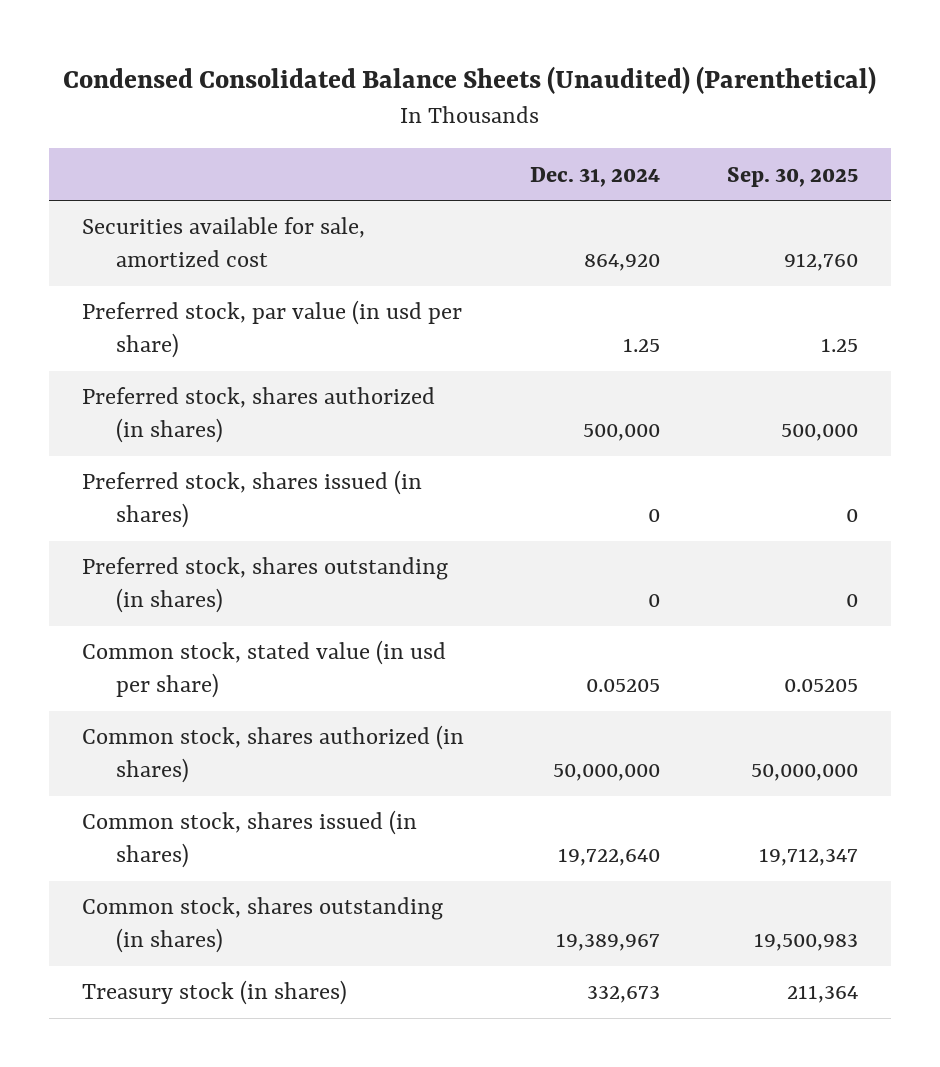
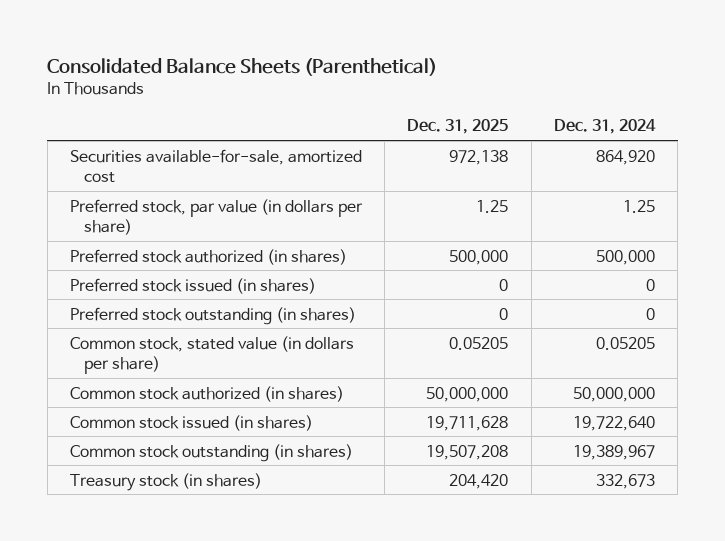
- Condensed Consolidated Balance Sheets (Unaudited) (Parenthetical)
+ Consolidated Balance Sheets (Parenthetical)
- | Dec. 31, 2024 | Sep. 30, 2025
+ | Dec. 31, 2025 | Dec. 31, 2024
- Securities available for sale, amortized cost | 864,920 | 912,760
- Preferred stock, par value (in usd per share) | 1.25 | 1.25
- Preferred stock, shares authorized (in shares) | 500,000 | 500,000
- Preferred stock, shares issued (in shares) | 0 | 0
- Preferred stock, shares outstanding (in shares) | 0 | 0
- Common stock, stated value (in usd per share) | 0.05205 | 0.05205
- Common stock, shares authorized (in shares) | 50,000,000 | 50,000,000
- Common stock, shares issued (in shares) | 19,722,640 | 19,712,347
- Common stock, shares outstanding (in shares) | 19,389,967 | 19,500,983
+ Securities available-for-sale, amortized cost | 972,138 | 864,920
+ Preferred stock, par value (in dollars per share) | 1.25 | 1.25
+ Preferred stock authorized (in shares) | 500,000 | 500,000
+ Preferred stock issued (in shares) | 0 | 0
+ Preferred stock outstanding (in shares) | 0 | 0
+ Common stock, stated value (in dollars per share) | 0.05205 | 0.05205
+ Common stock authorized (in shares) | 50,000,000 | 50,000,000
+ Common stock issued (in shares) | 19,711,628 | 19,722,640
+ Common stock outstanding (in shares) | 19,507,208 | 19,389,967

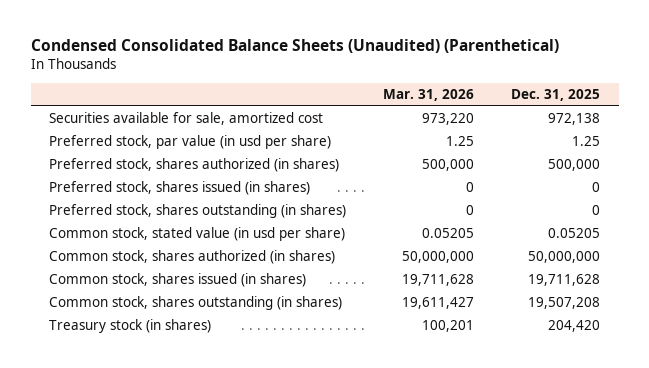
- Consolidated Balance Sheets (Parenthetical)
+ Condensed Consolidated Balance Sheets (Unaudited) (Parenthetical)
- | Dec. 31, 2025 | Dec. 31, 2024
+ | Mar. 31, 2026 | Dec. 31, 2025
- Securities available-for-sale, amortized cost | 972,138 | 864,920
- Preferred stock, par value (in dollars per share) | 1.25 | 1.25
- Preferred stock authorized (in shares) | 500,000 | 500,000
- Preferred stock issued (in shares) | 0 | 0
- Preferred stock outstanding (in shares) | 0 | 0
- Common stock, stated value (in dollars per share) | 0.05205 | 0.05205
- Common stock authorized (in shares) | 50,000,000 | 50,000,000
- Common stock issued (in shares) | 19,711,628 | 19,722,640
- Common stock outstanding (in shares) | 19,507,208 | 19,389,967
+ Securities available for sale, amortized cost | 973,220 | 972,138
+ Preferred stock, par value (in usd per share) | 1.25 | 1.25
+ Preferred stock, shares authorized (in shares) | 500,000 | 500,000
+ Preferred stock, shares issued (in shares) | 0 | 0
+ Preferred stock, shares outstanding (in shares) | 0 | 0
+ Common stock, stated value (in usd per share) | 0.05205 | 0.05205
+ Common stock, shares authorized (in shares) | 50,000,000 | 50,000,000
+ Common stock, shares issued (in shares) | 19,711,628 | 19,711,628
+ Common stock, shares outstanding (in shares) | 19,611,427 | 19,507,208

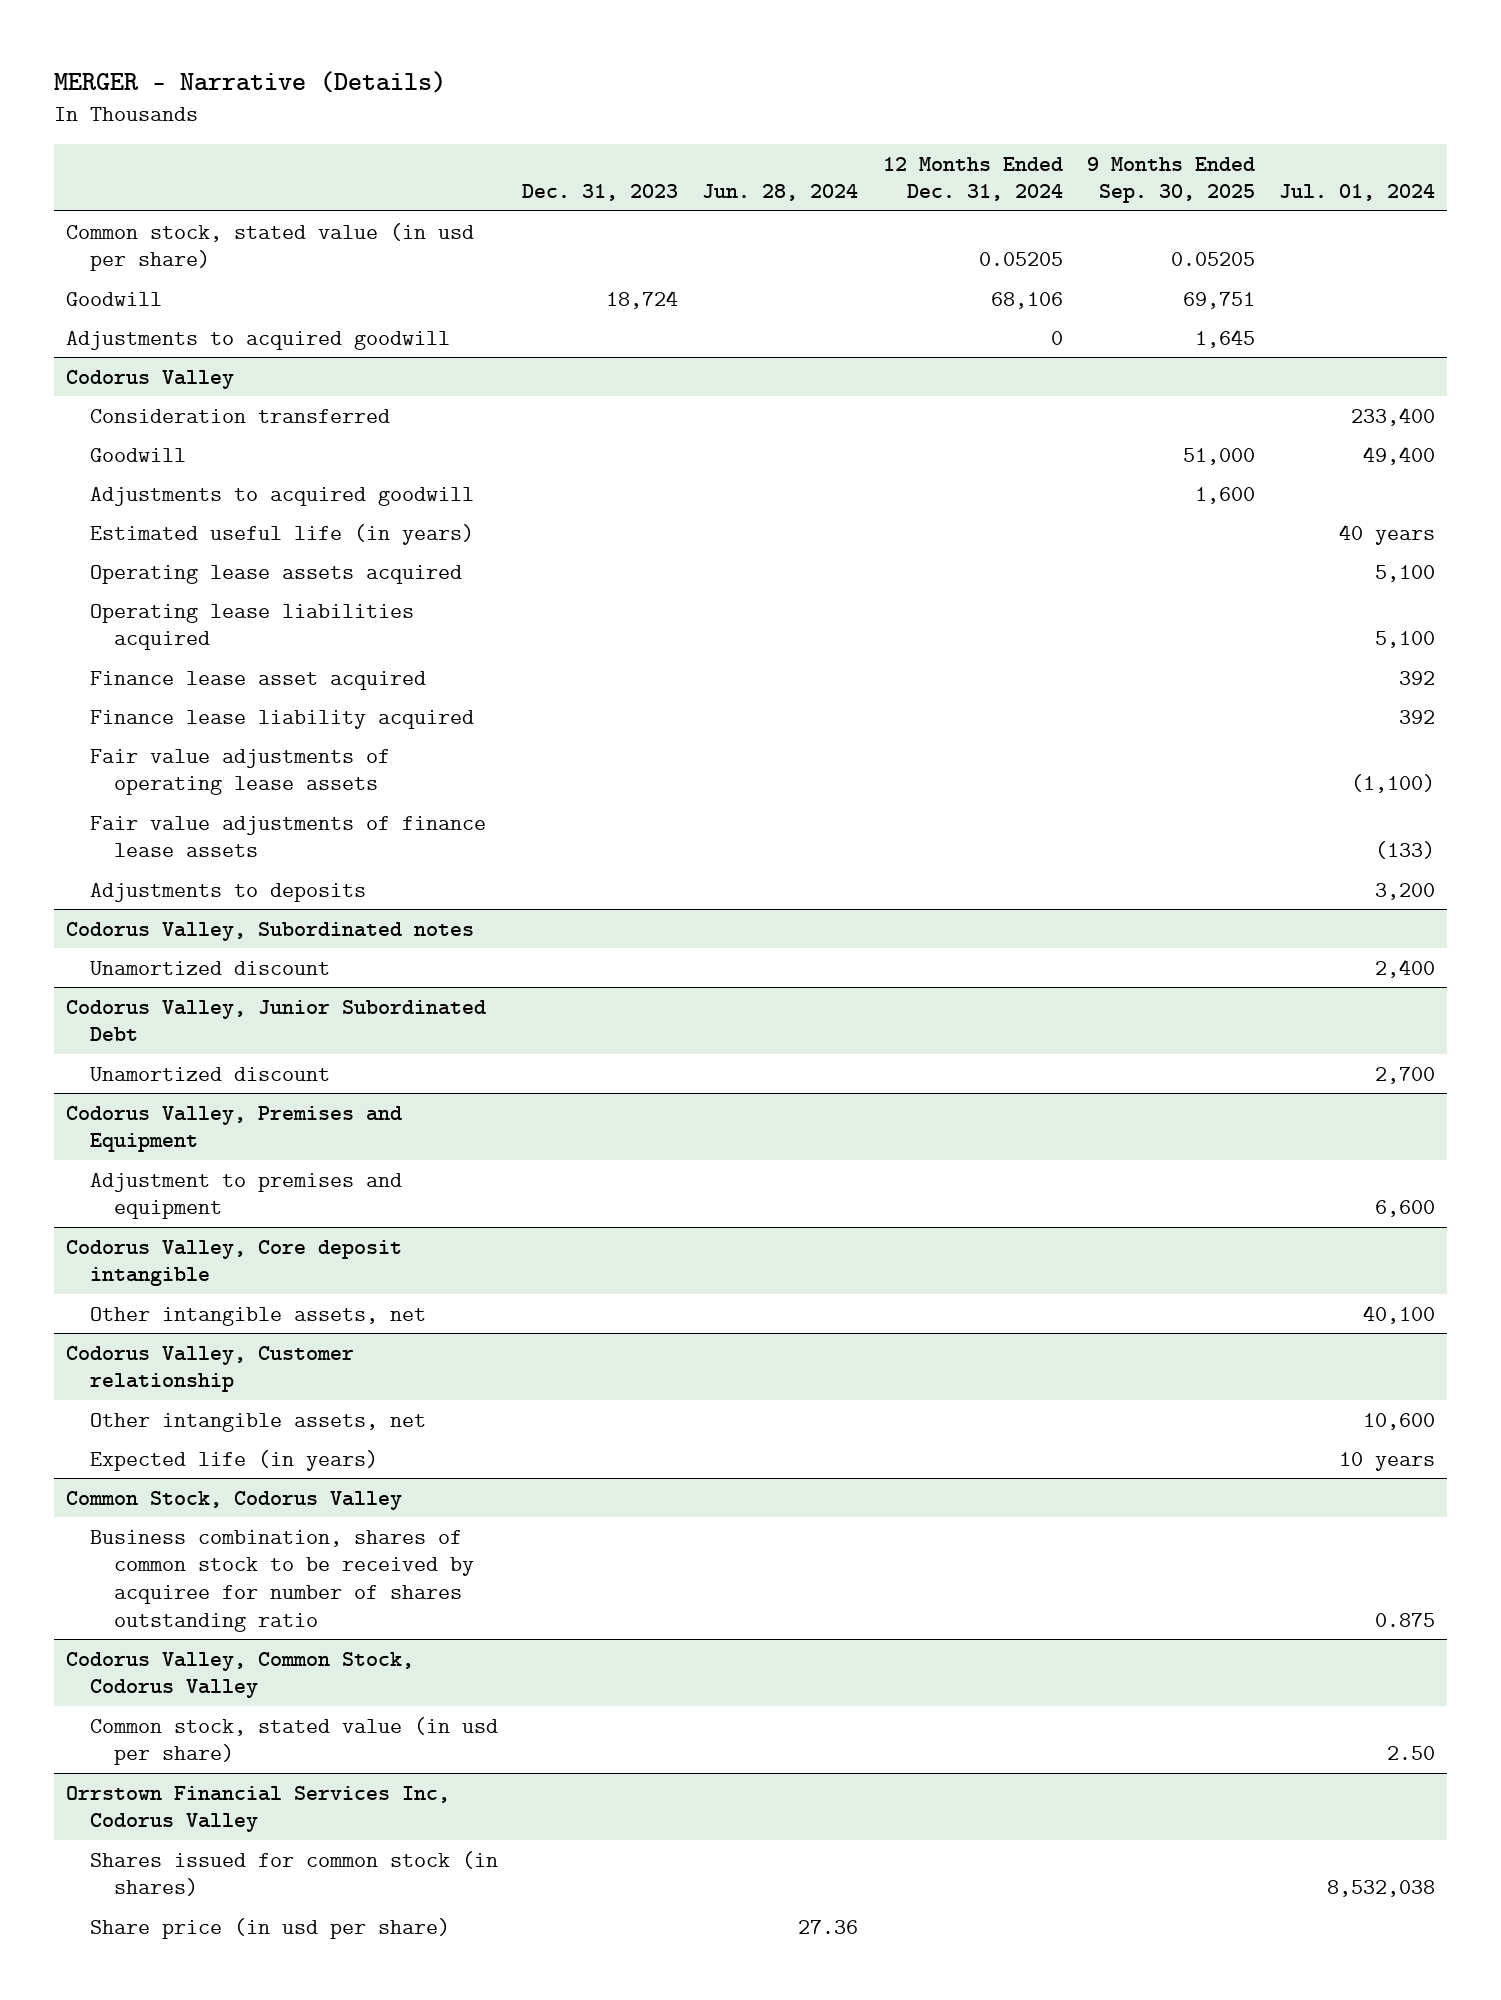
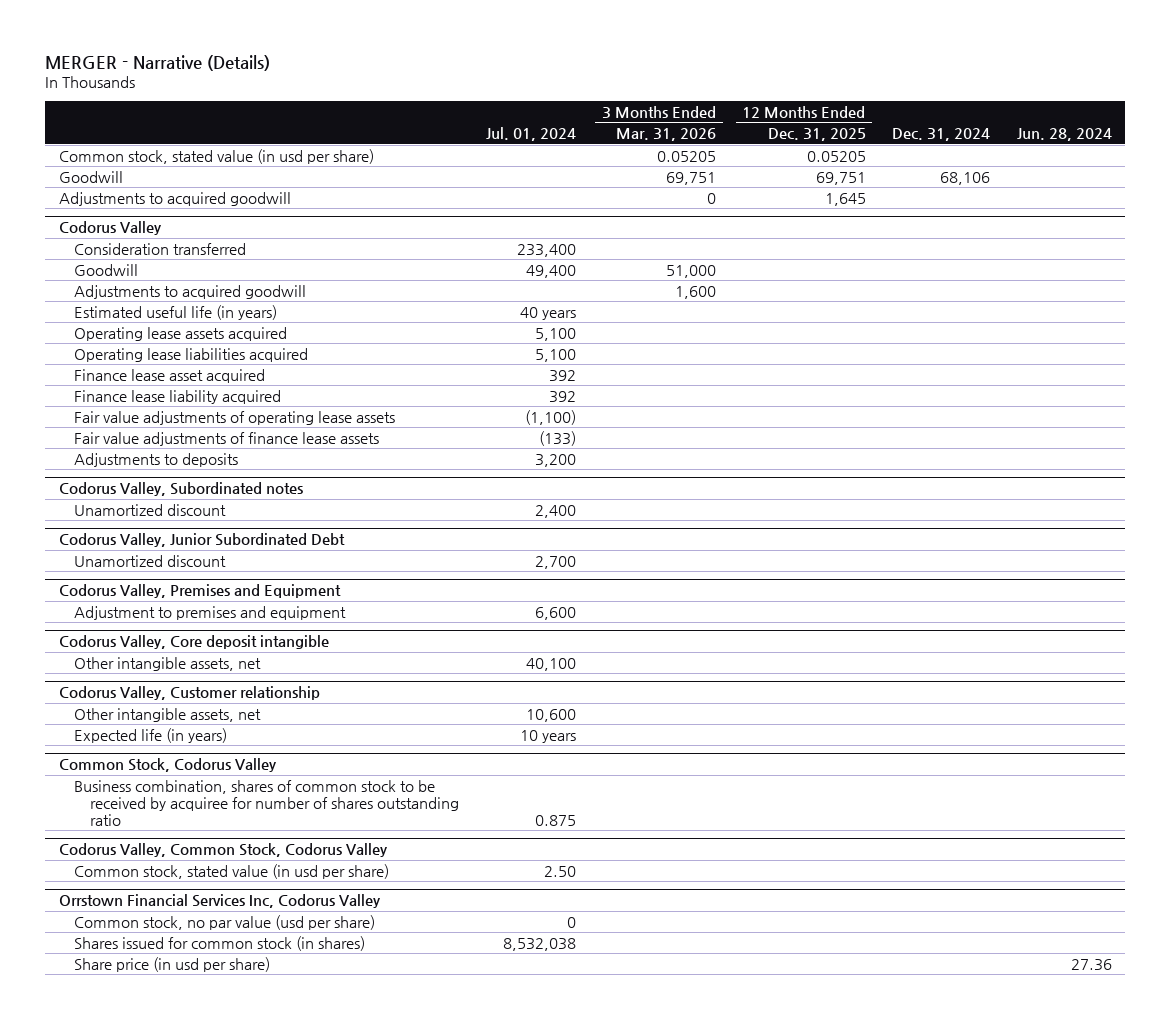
- | Dec. 31, 2023 | Jun. 28, 2024 | 12 Months Ended Dec. 31, 2024 | 9 Months Ended Sep. 30, 2025 | Jul. 01, 2024
+ | Jul. 01, 2024 | 3 Months Ended Mar. 31, 2026 | 12 Months Ended Dec. 31, 2025 | Dec. 31, 2024 | Jun. 28, 2024
@ Orrstown Financial Services Inc, Codorus Valley
+ Common stock, no par value (usd per share) | 0 | | | |

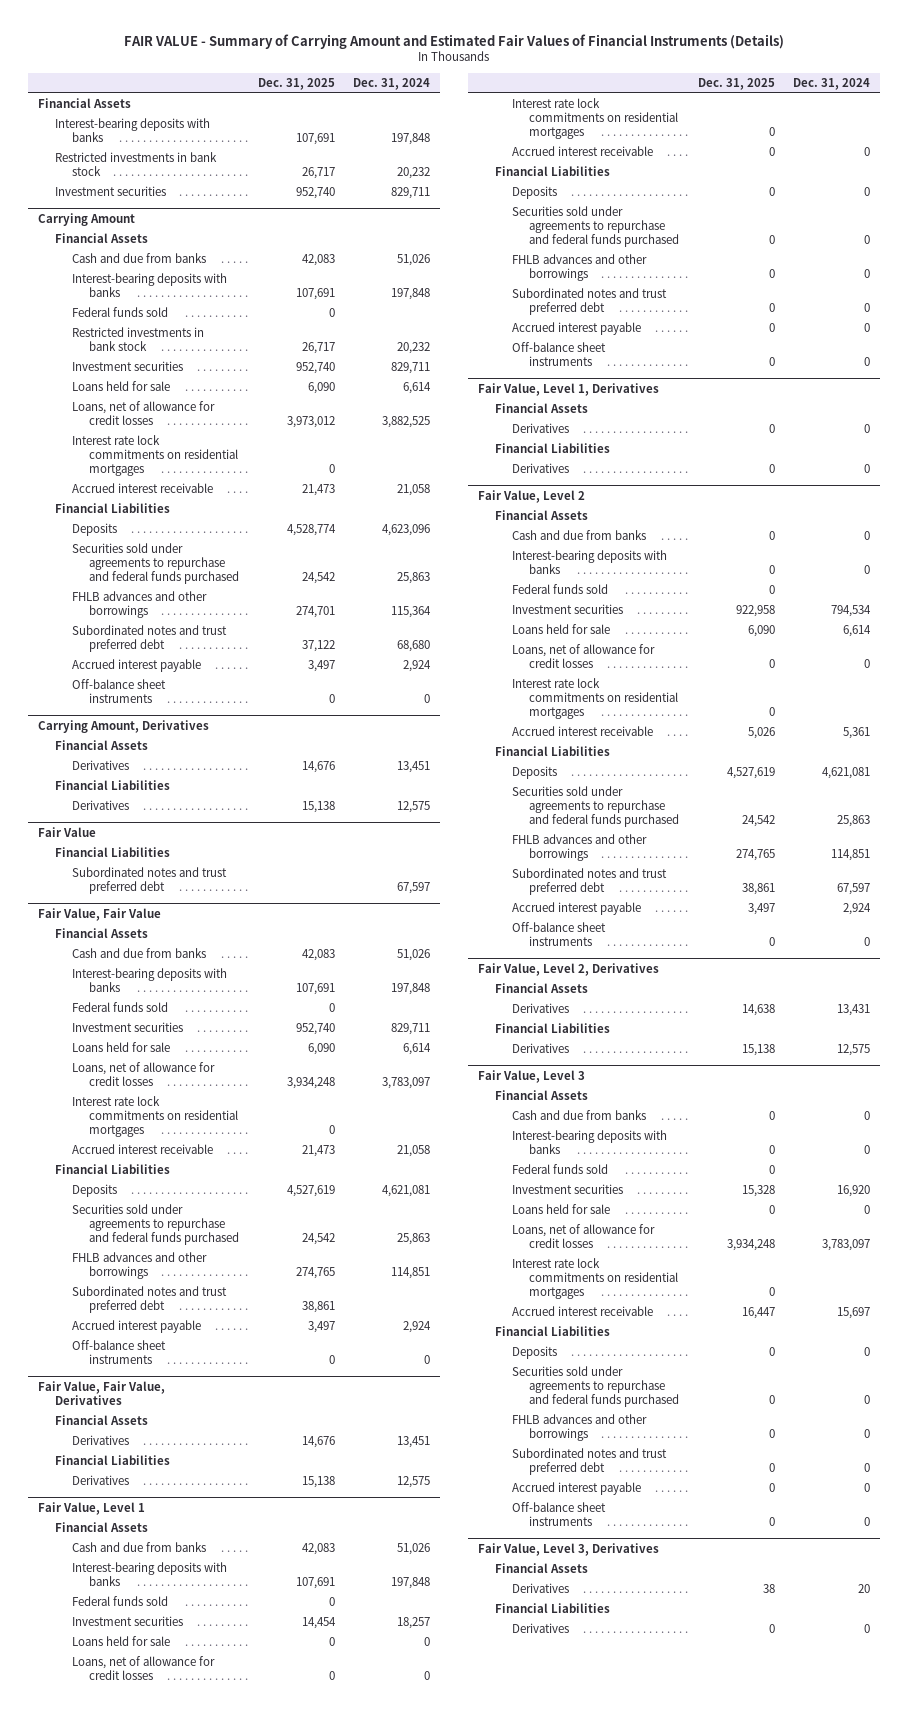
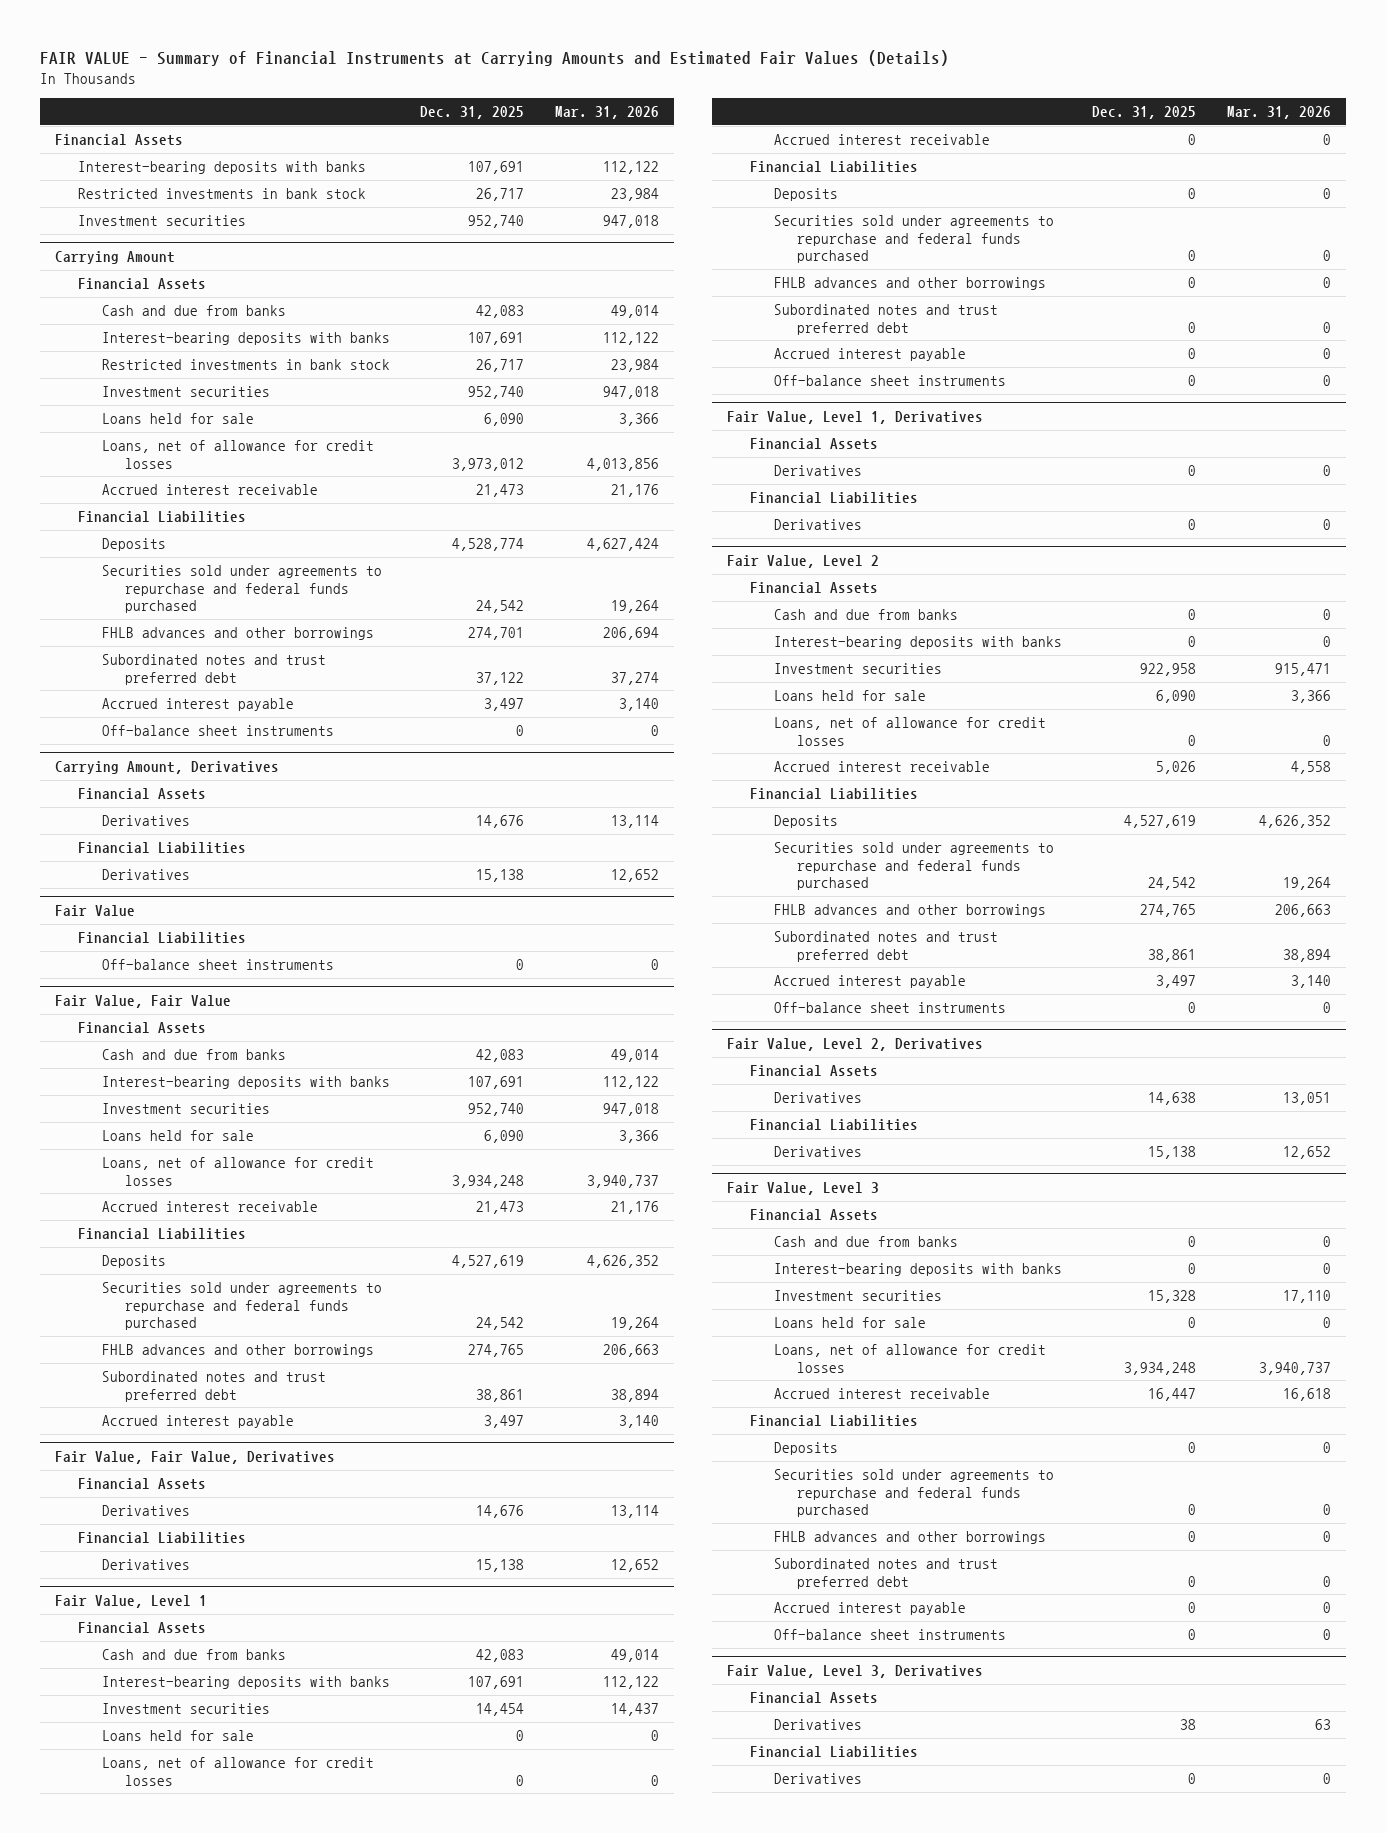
- FAIR VALUE - Summary of Carrying Amount and Estimated Fair Values of Financial Instruments (Details)
+ FAIR VALUE - Summary of Financial Instruments at Carrying Amounts and Estimated Fair Values (Details)
- | Dec. 31, 2025 | Dec. 31, 2024
+ | Dec. 31, 2025 | Mar. 31, 2026
@ Carrying Amount
- Federal funds sold | 0 |
- Interest rate lock commitments on residential mortgages | 0 |
@ Fair Value
- Subordinated notes and trust preferred debt | | 67,597
+ Off-balance sheet instruments | 0 | 0
@ Fair Value, Fair Value
- Federal funds sold | 0 |
- Interest rate lock commitments on residential mortgages | 0 |
- Off-balance sheet instruments | 0 | 0
@ Fair Value, Level 1
- Federal funds sold | 0 |
- Interest rate lock commitments on residential mortgages | 0 |
@ Fair Value, Level 2
- Federal funds sold | 0 |
- Interest rate lock commitments on residential mortgages | 0 |
@ Fair Value, Level 3
- Federal funds sold | 0 |
- Interest rate lock commitments on residential mortgages | 0 |

